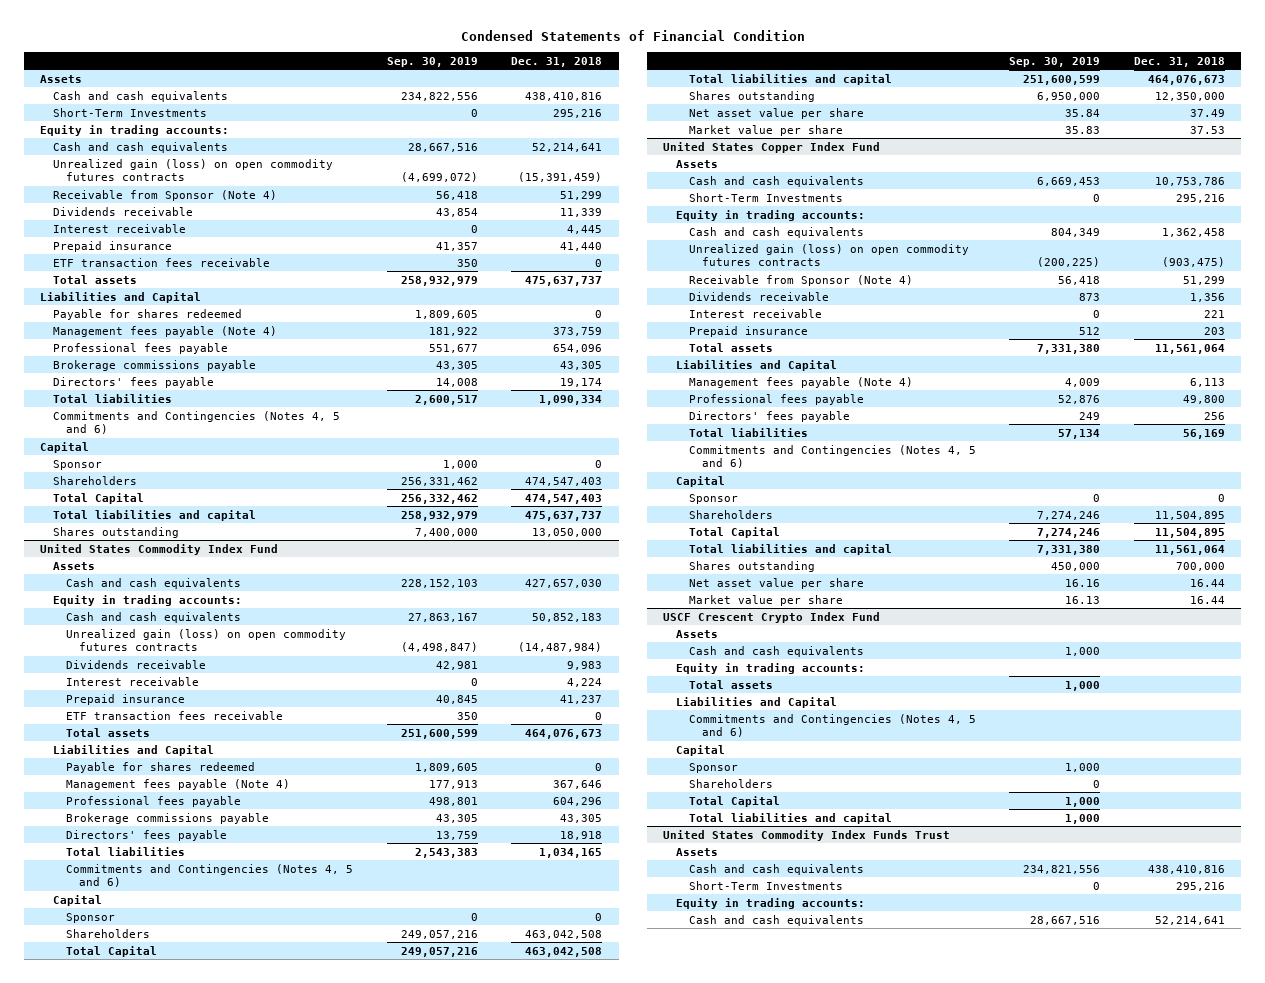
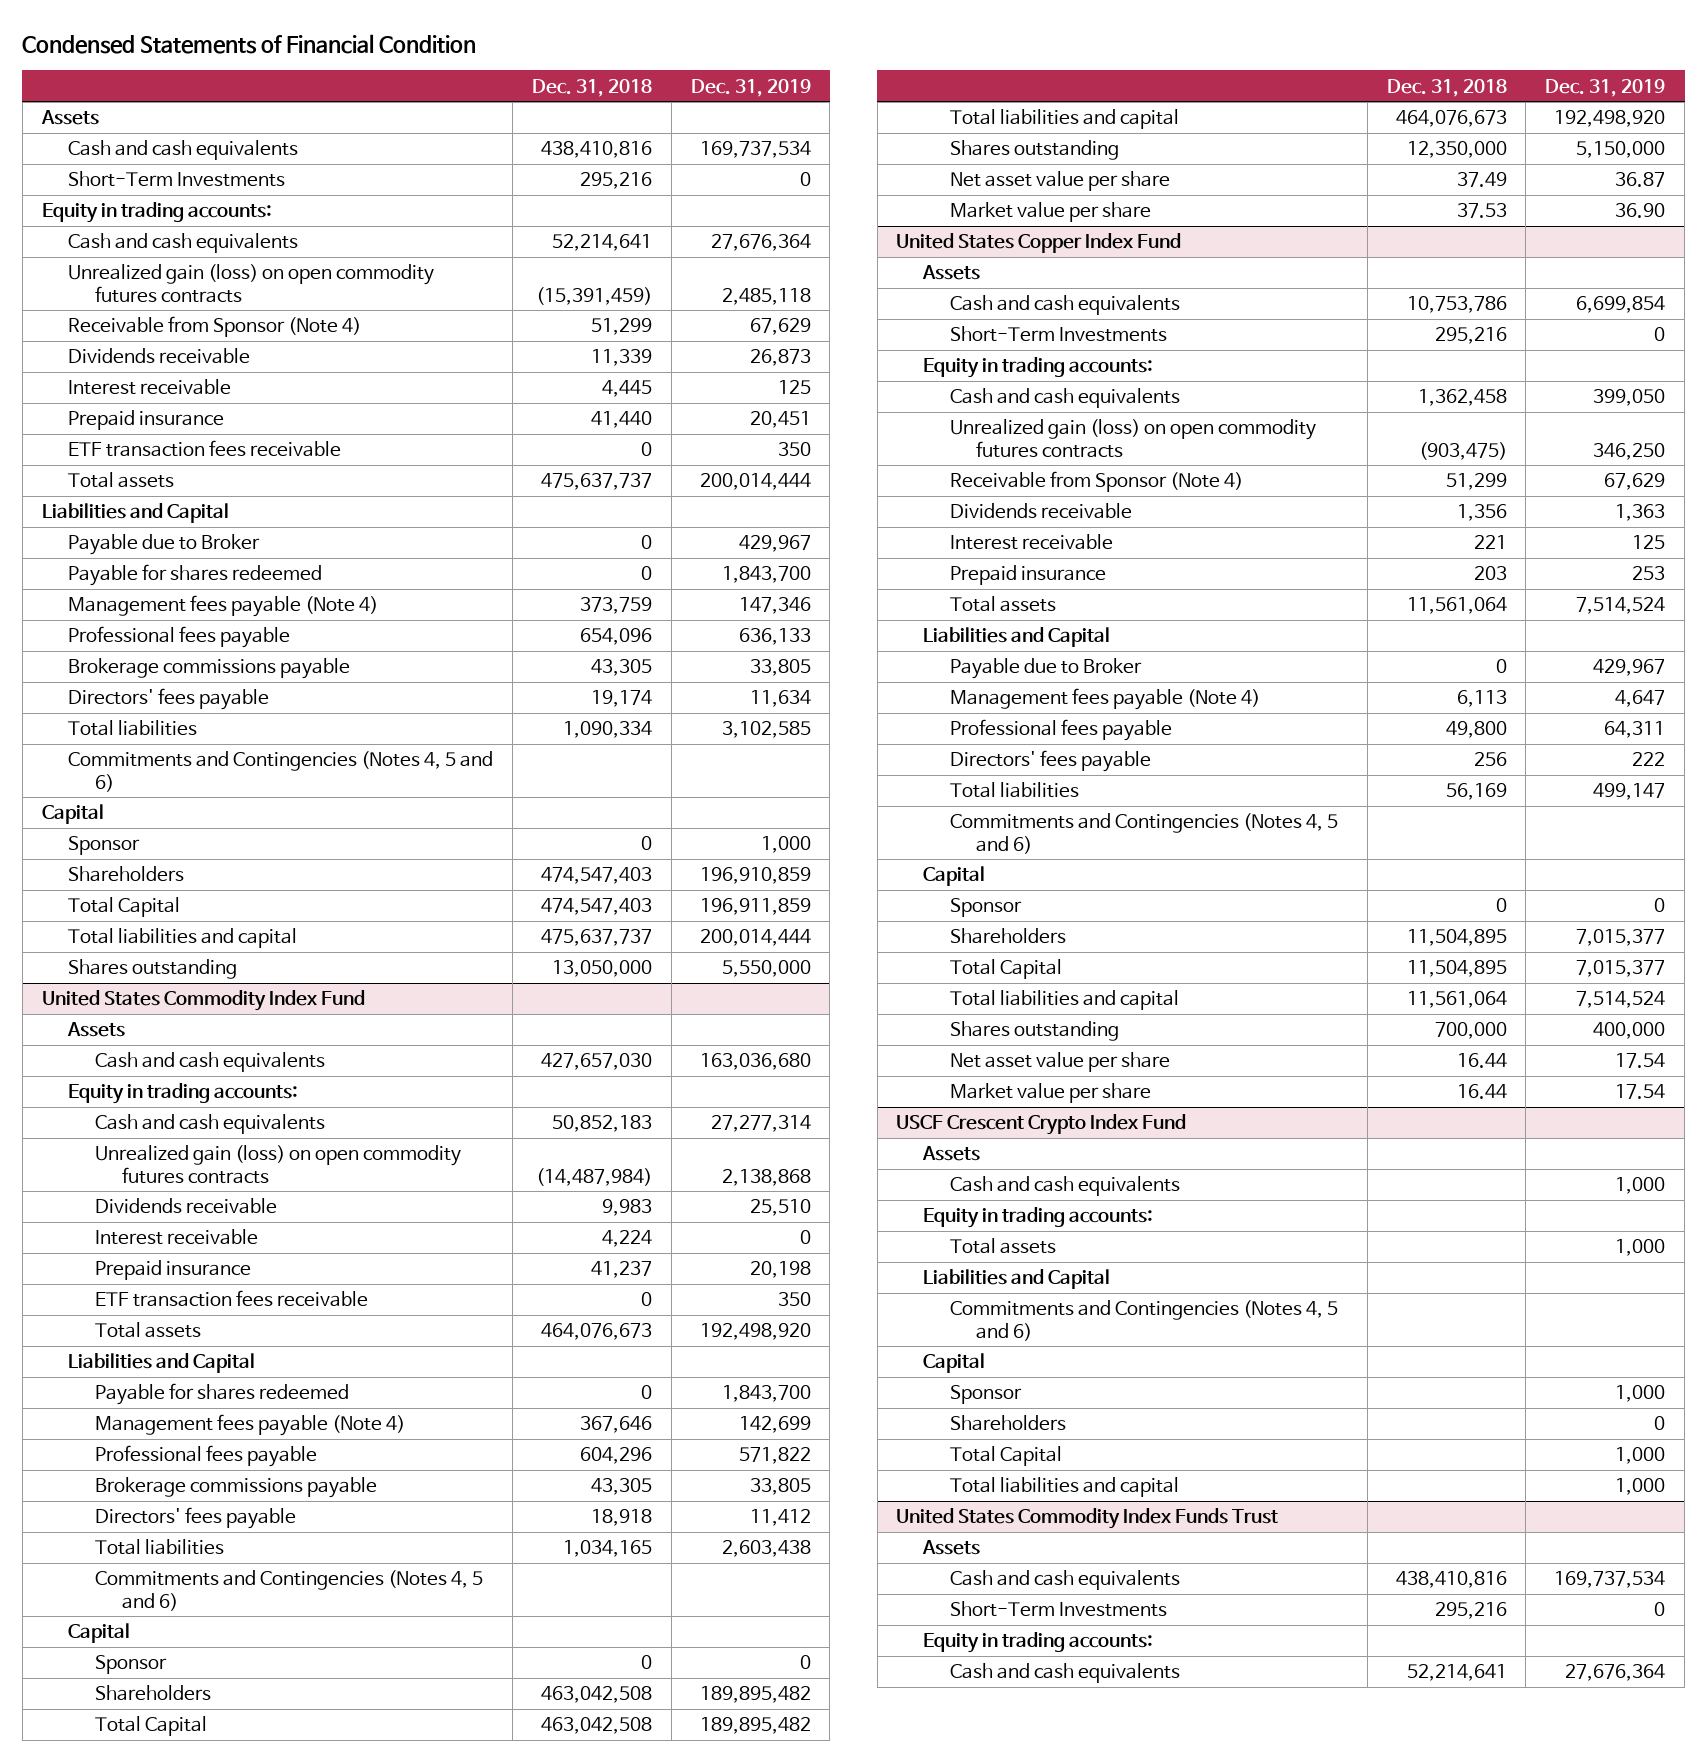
- | Sep. 30, 2019 | Dec. 31, 2018
+ | Dec. 31, 2018 | Dec. 31, 2019
+ Payable due to Broker | 0 | 429,967
@ United States Copper Index Fund
+ Payable due to Broker | 0 | 429,967

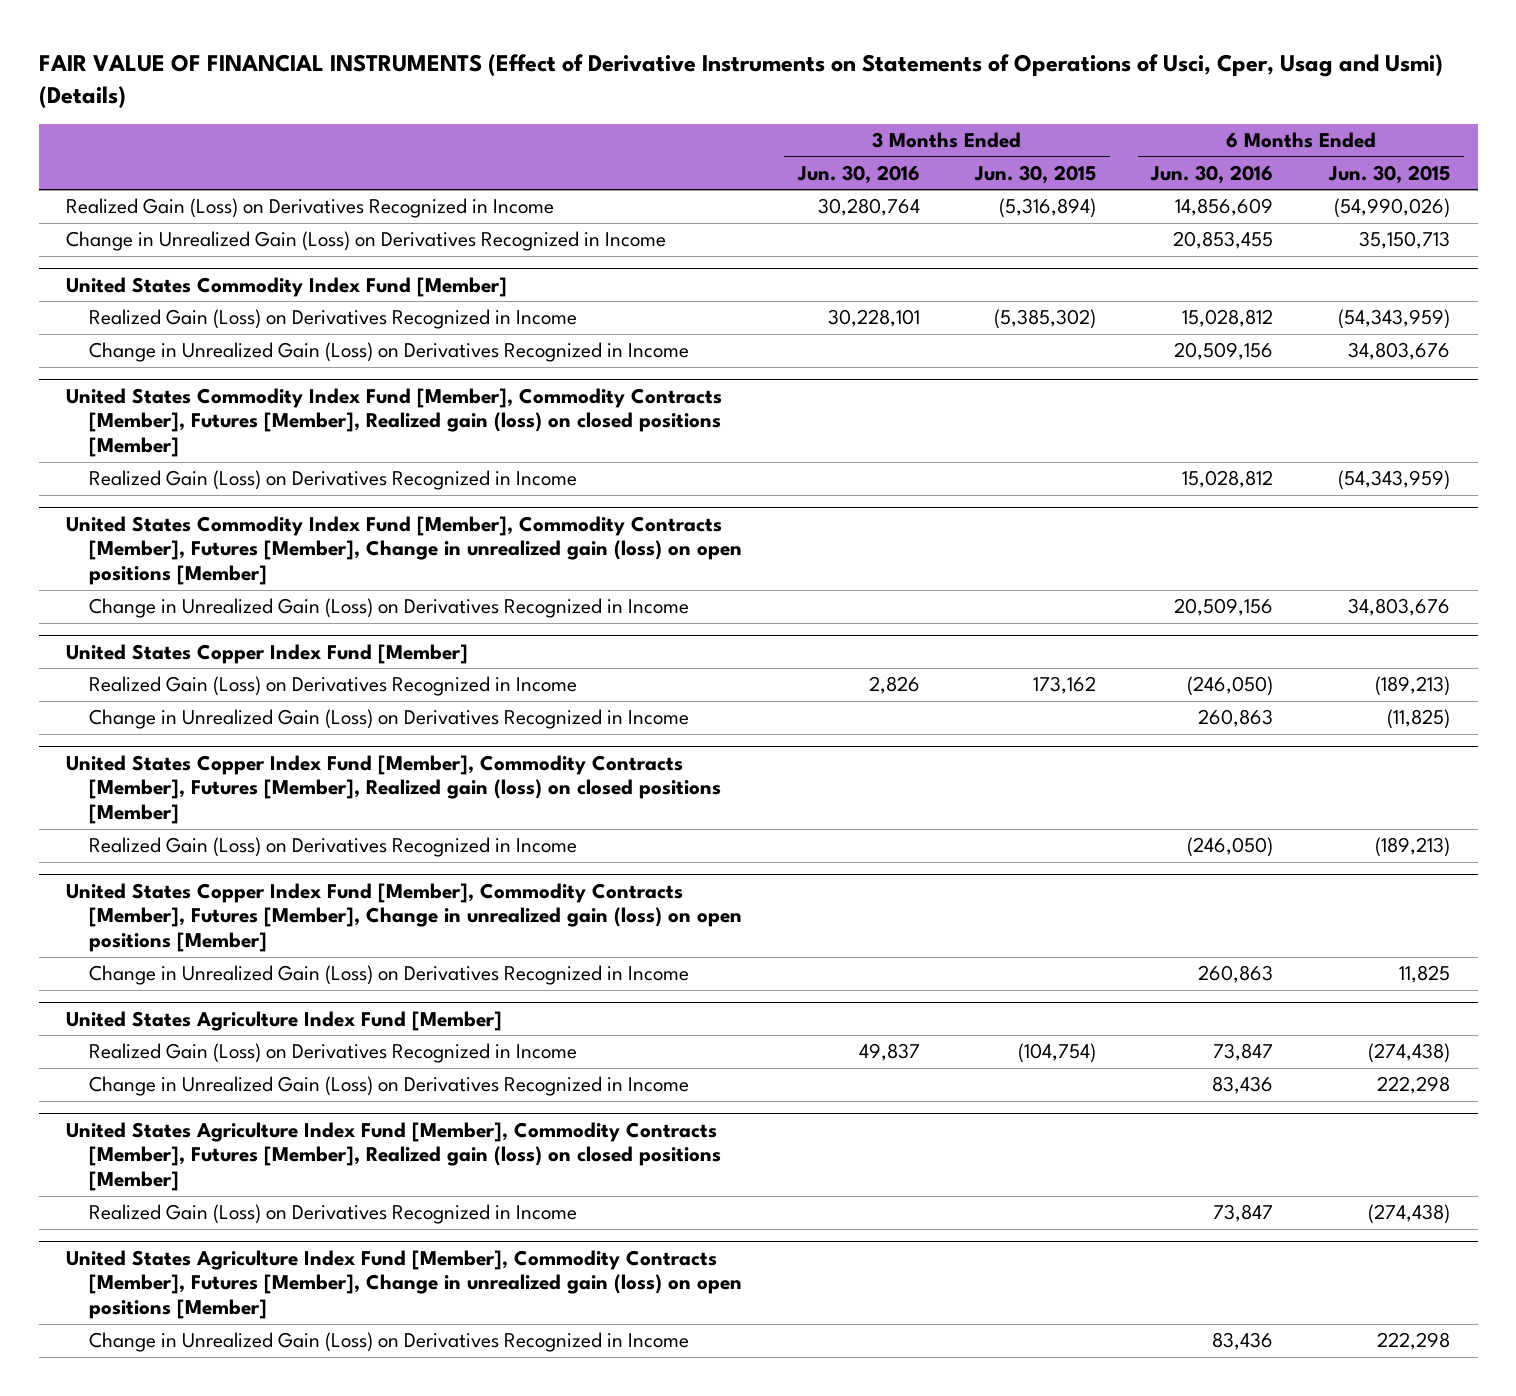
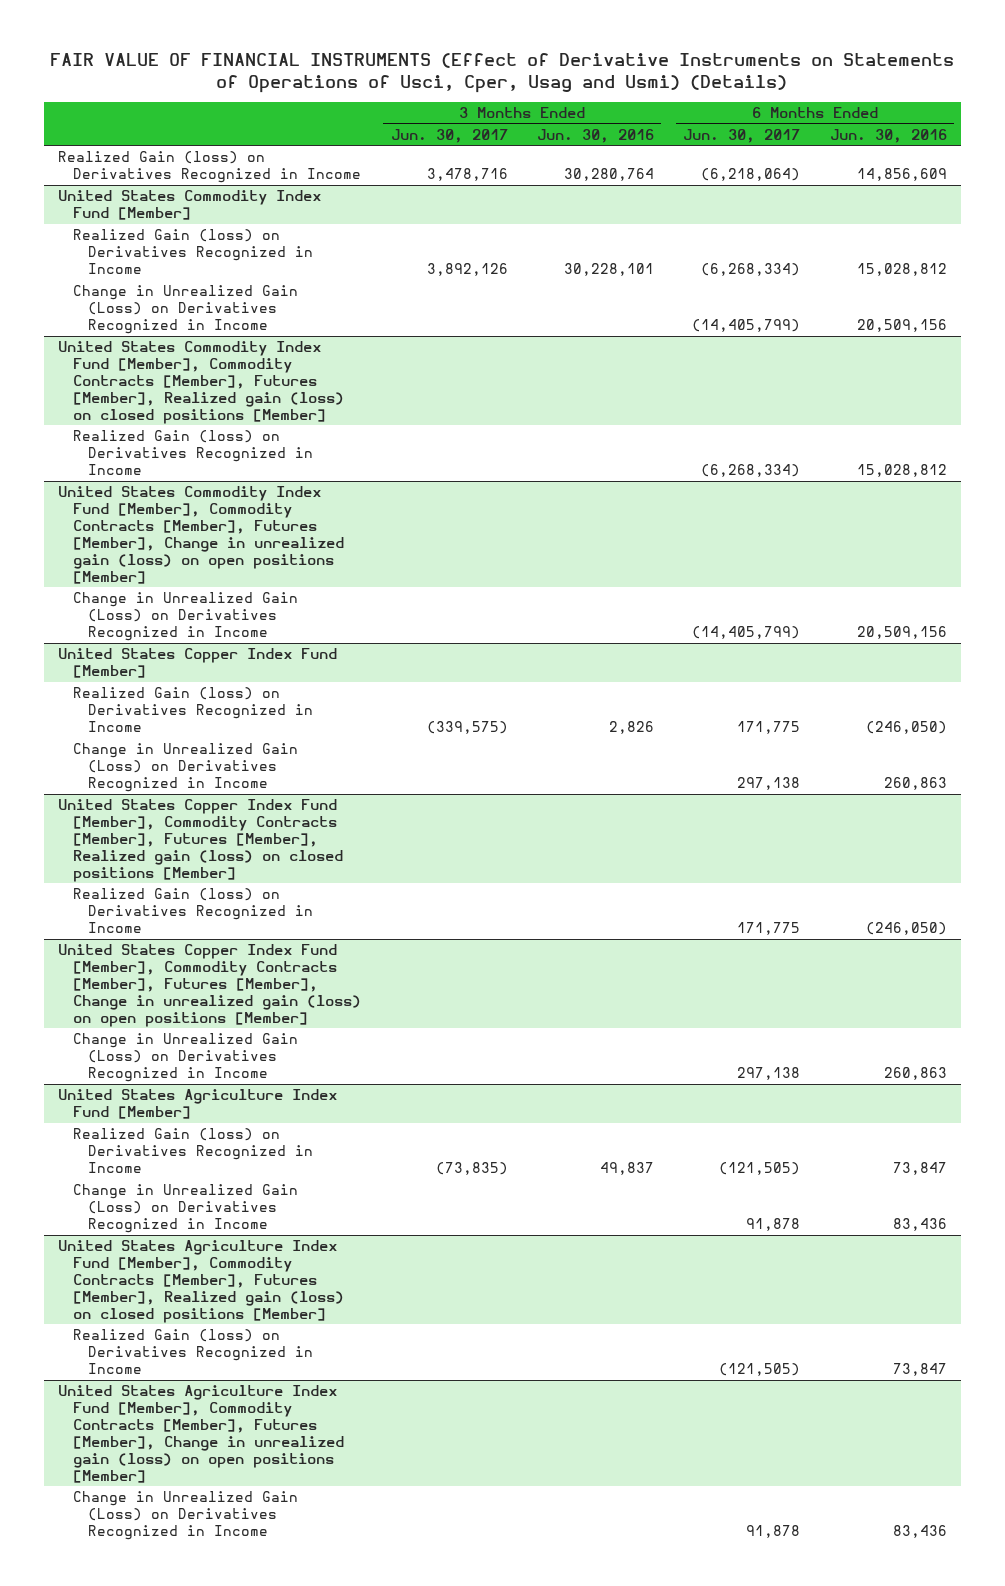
- | 3 Months Ended Jun. 30, 2016 | 3 Months Ended Jun. 30, 2015 | 6 Months Ended Jun. 30, 2016 | 6 Months Ended Jun. 30, 2015
+ | 3 Months Ended Jun. 30, 2017 | 3 Months Ended Jun. 30, 2016 | 6 Months Ended Jun. 30, 2017 | 6 Months Ended Jun. 30, 2016
- Realized Gain (Loss) on Derivatives Recognized in Income | 30,280,764 | (5,316,894) | 14,856,609 | (54,990,026)
- Change in Unrealized Gain (Loss) on Derivatives Recognized in Income | | | 20,853,455 | 35,150,713
+ Realized Gain (loss) on Derivatives Recognized in Income | 3,478,716 | 30,280,764 | (6,218,064) | 14,856,609
@ United States Commodity Index Fund [Member]
- Realized Gain (Loss) on Derivatives Recognized in Income | 30,228,101 | (5,385,302) | 15,028,812 | (54,343,959)
+ Realized Gain (loss) on Derivatives Recognized in Income | 3,892,126 | 30,228,101 | (6,268,334) | 15,028,812
@ United States Commodity Index Fund [Member], Commodity Contracts [Member], Futures [Member], Realized gain (loss) on closed positions [Member]
- Realized Gain (Loss) on Derivatives Recognized in Income | | | 15,028,812 | (54,343,959)
+ Realized Gain (loss) on Derivatives Recognized in Income | | | (6,268,334) | 15,028,812
@ United States Copper Index Fund [Member]
- Realized Gain (Loss) on Derivatives Recognized in Income | 2,826 | 173,162 | (246,050) | (189,213)
+ Realized Gain (loss) on Derivatives Recognized in Income | (339,575) | 2,826 | 171,775 | (246,050)
@ United States Copper Index Fund [Member], Commodity Contracts [Member], Futures [Member], Realized gain (loss) on closed positions [Member]
- Realized Gain (Loss) on Derivatives Recognized in Income | | | (246,050) | (189,213)
+ Realized Gain (loss) on Derivatives Recognized in Income | | | 171,775 | (246,050)
@ United States Agriculture Index Fund [Member]
- Realized Gain (Loss) on Derivatives Recognized in Income | 49,837 | (104,754) | 73,847 | (274,438)
+ Realized Gain (loss) on Derivatives Recognized in Income | (73,835) | 49,837 | (121,505) | 73,847
@ United States Agriculture Index Fund [Member], Commodity Contracts [Member], Futures [Member], Realized gain (loss) on closed positions [Member]
- Realized Gain (Loss) on Derivatives Recognized in Income | | | 73,847 | (274,438)
+ Realized Gain (loss) on Derivatives Recognized in Income | | | (121,505) | 73,847

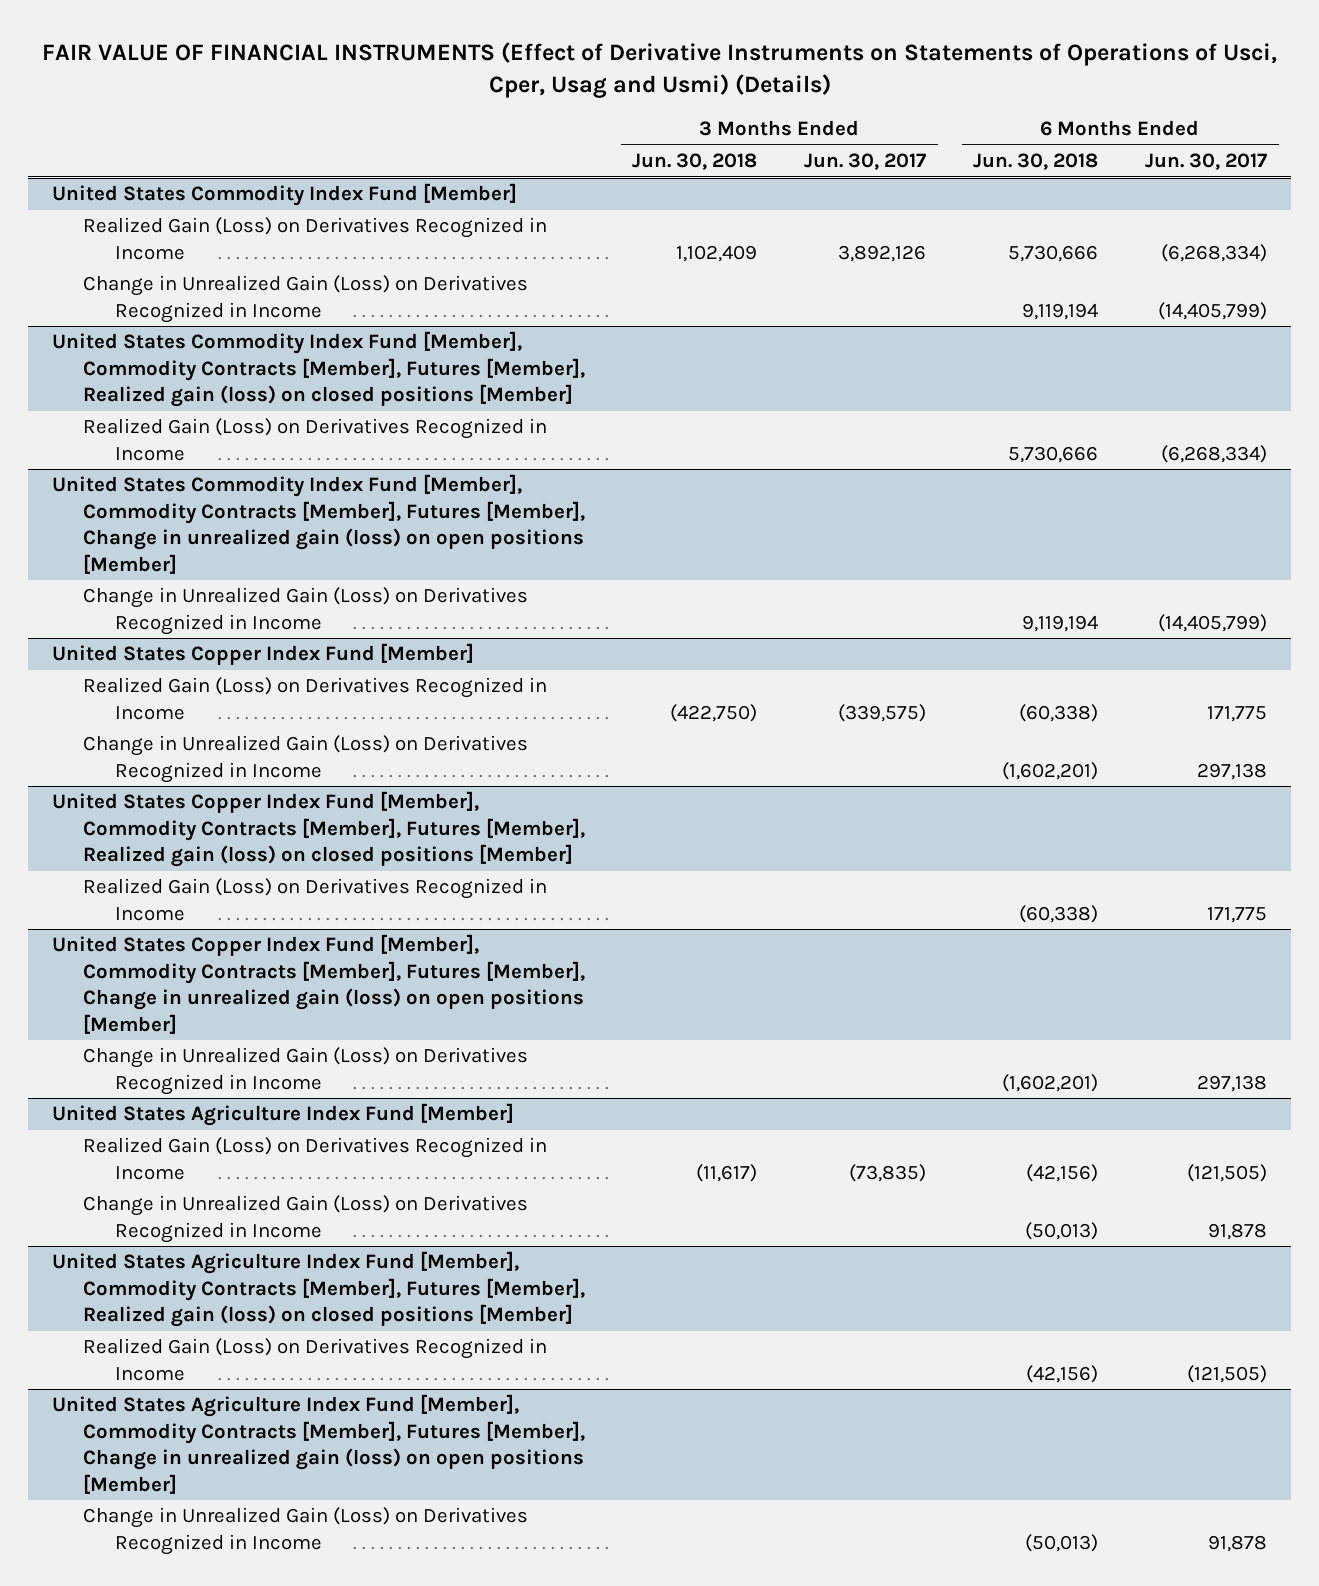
- | 3 Months Ended Jun. 30, 2017 | 3 Months Ended Jun. 30, 2016 | 6 Months Ended Jun. 30, 2017 | 6 Months Ended Jun. 30, 2016
+ | 3 Months Ended Jun. 30, 2018 | 3 Months Ended Jun. 30, 2017 | 6 Months Ended Jun. 30, 2018 | 6 Months Ended Jun. 30, 2017
- Realized Gain (loss) on Derivatives Recognized in Income | 3,478,716 | 30,280,764 | (6,218,064) | 14,856,609
@ United States Commodity Index Fund [Member]
- Realized Gain (loss) on Derivatives Recognized in Income | 3,892,126 | 30,228,101 | (6,268,334) | 15,028,812
+ Realized Gain (Loss) on Derivatives Recognized in Income | 1,102,409 | 3,892,126 | 5,730,666 | (6,268,334)
@ United States Commodity Index Fund [Member], Commodity Contracts [Member], Futures [Member], Realized gain (loss) on closed positions [Member]
- Realized Gain (loss) on Derivatives Recognized in Income | | | (6,268,334) | 15,028,812
+ Realized Gain (Loss) on Derivatives Recognized in Income | | | 5,730,666 | (6,268,334)
@ United States Copper Index Fund [Member]
- Realized Gain (loss) on Derivatives Recognized in Income | (339,575) | 2,826 | 171,775 | (246,050)
+ Realized Gain (Loss) on Derivatives Recognized in Income | (422,750) | (339,575) | (60,338) | 171,775
@ United States Copper Index Fund [Member], Commodity Contracts [Member], Futures [Member], Realized gain (loss) on closed positions [Member]
- Realized Gain (loss) on Derivatives Recognized in Income | | | 171,775 | (246,050)
+ Realized Gain (Loss) on Derivatives Recognized in Income | | | (60,338) | 171,775
@ United States Agriculture Index Fund [Member]
- Realized Gain (loss) on Derivatives Recognized in Income | (73,835) | 49,837 | (121,505) | 73,847
+ Realized Gain (Loss) on Derivatives Recognized in Income | (11,617) | (73,835) | (42,156) | (121,505)
@ United States Agriculture Index Fund [Member], Commodity Contracts [Member], Futures [Member], Realized gain (loss) on closed positions [Member]
- Realized Gain (loss) on Derivatives Recognized in Income | | | (121,505) | 73,847
+ Realized Gain (Loss) on Derivatives Recognized in Income | | | (42,156) | (121,505)

